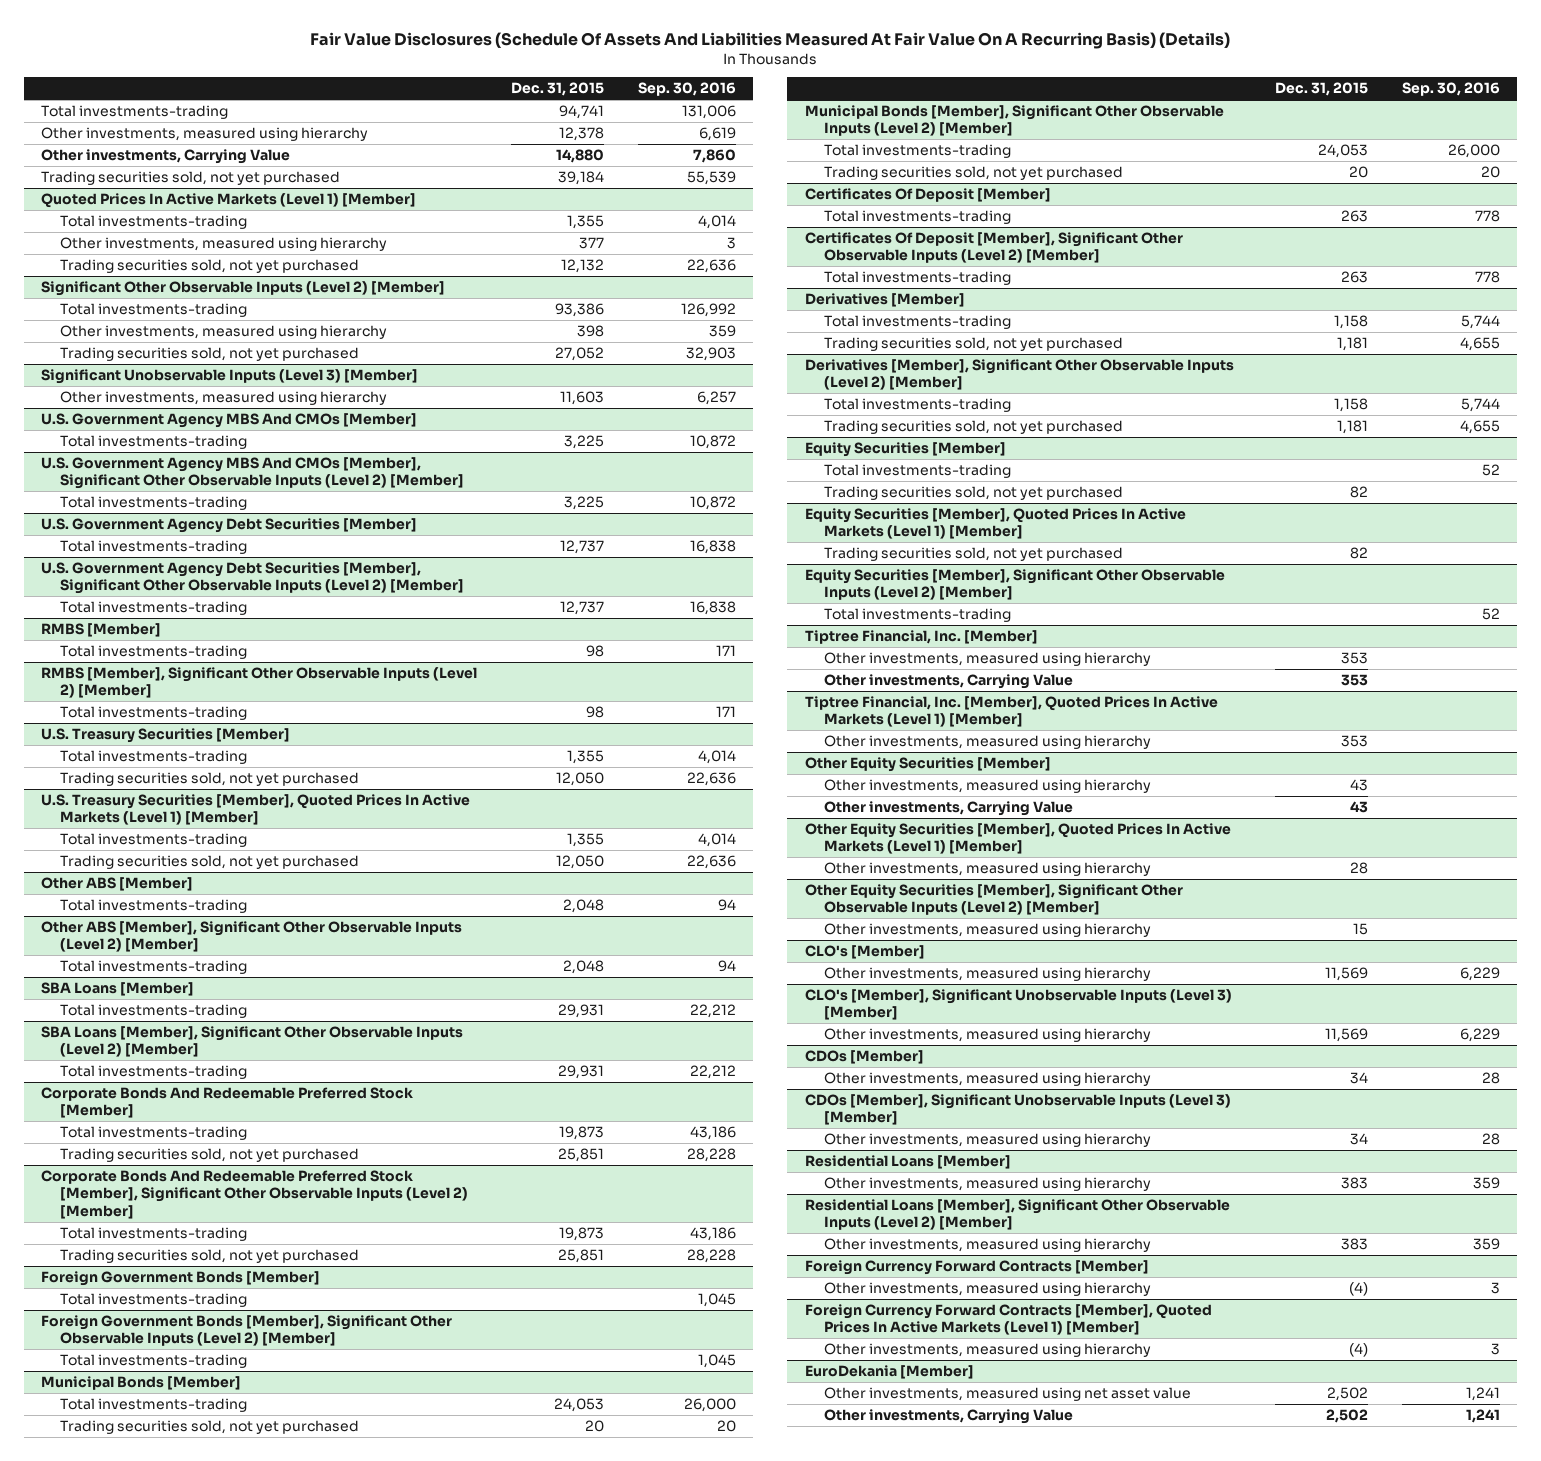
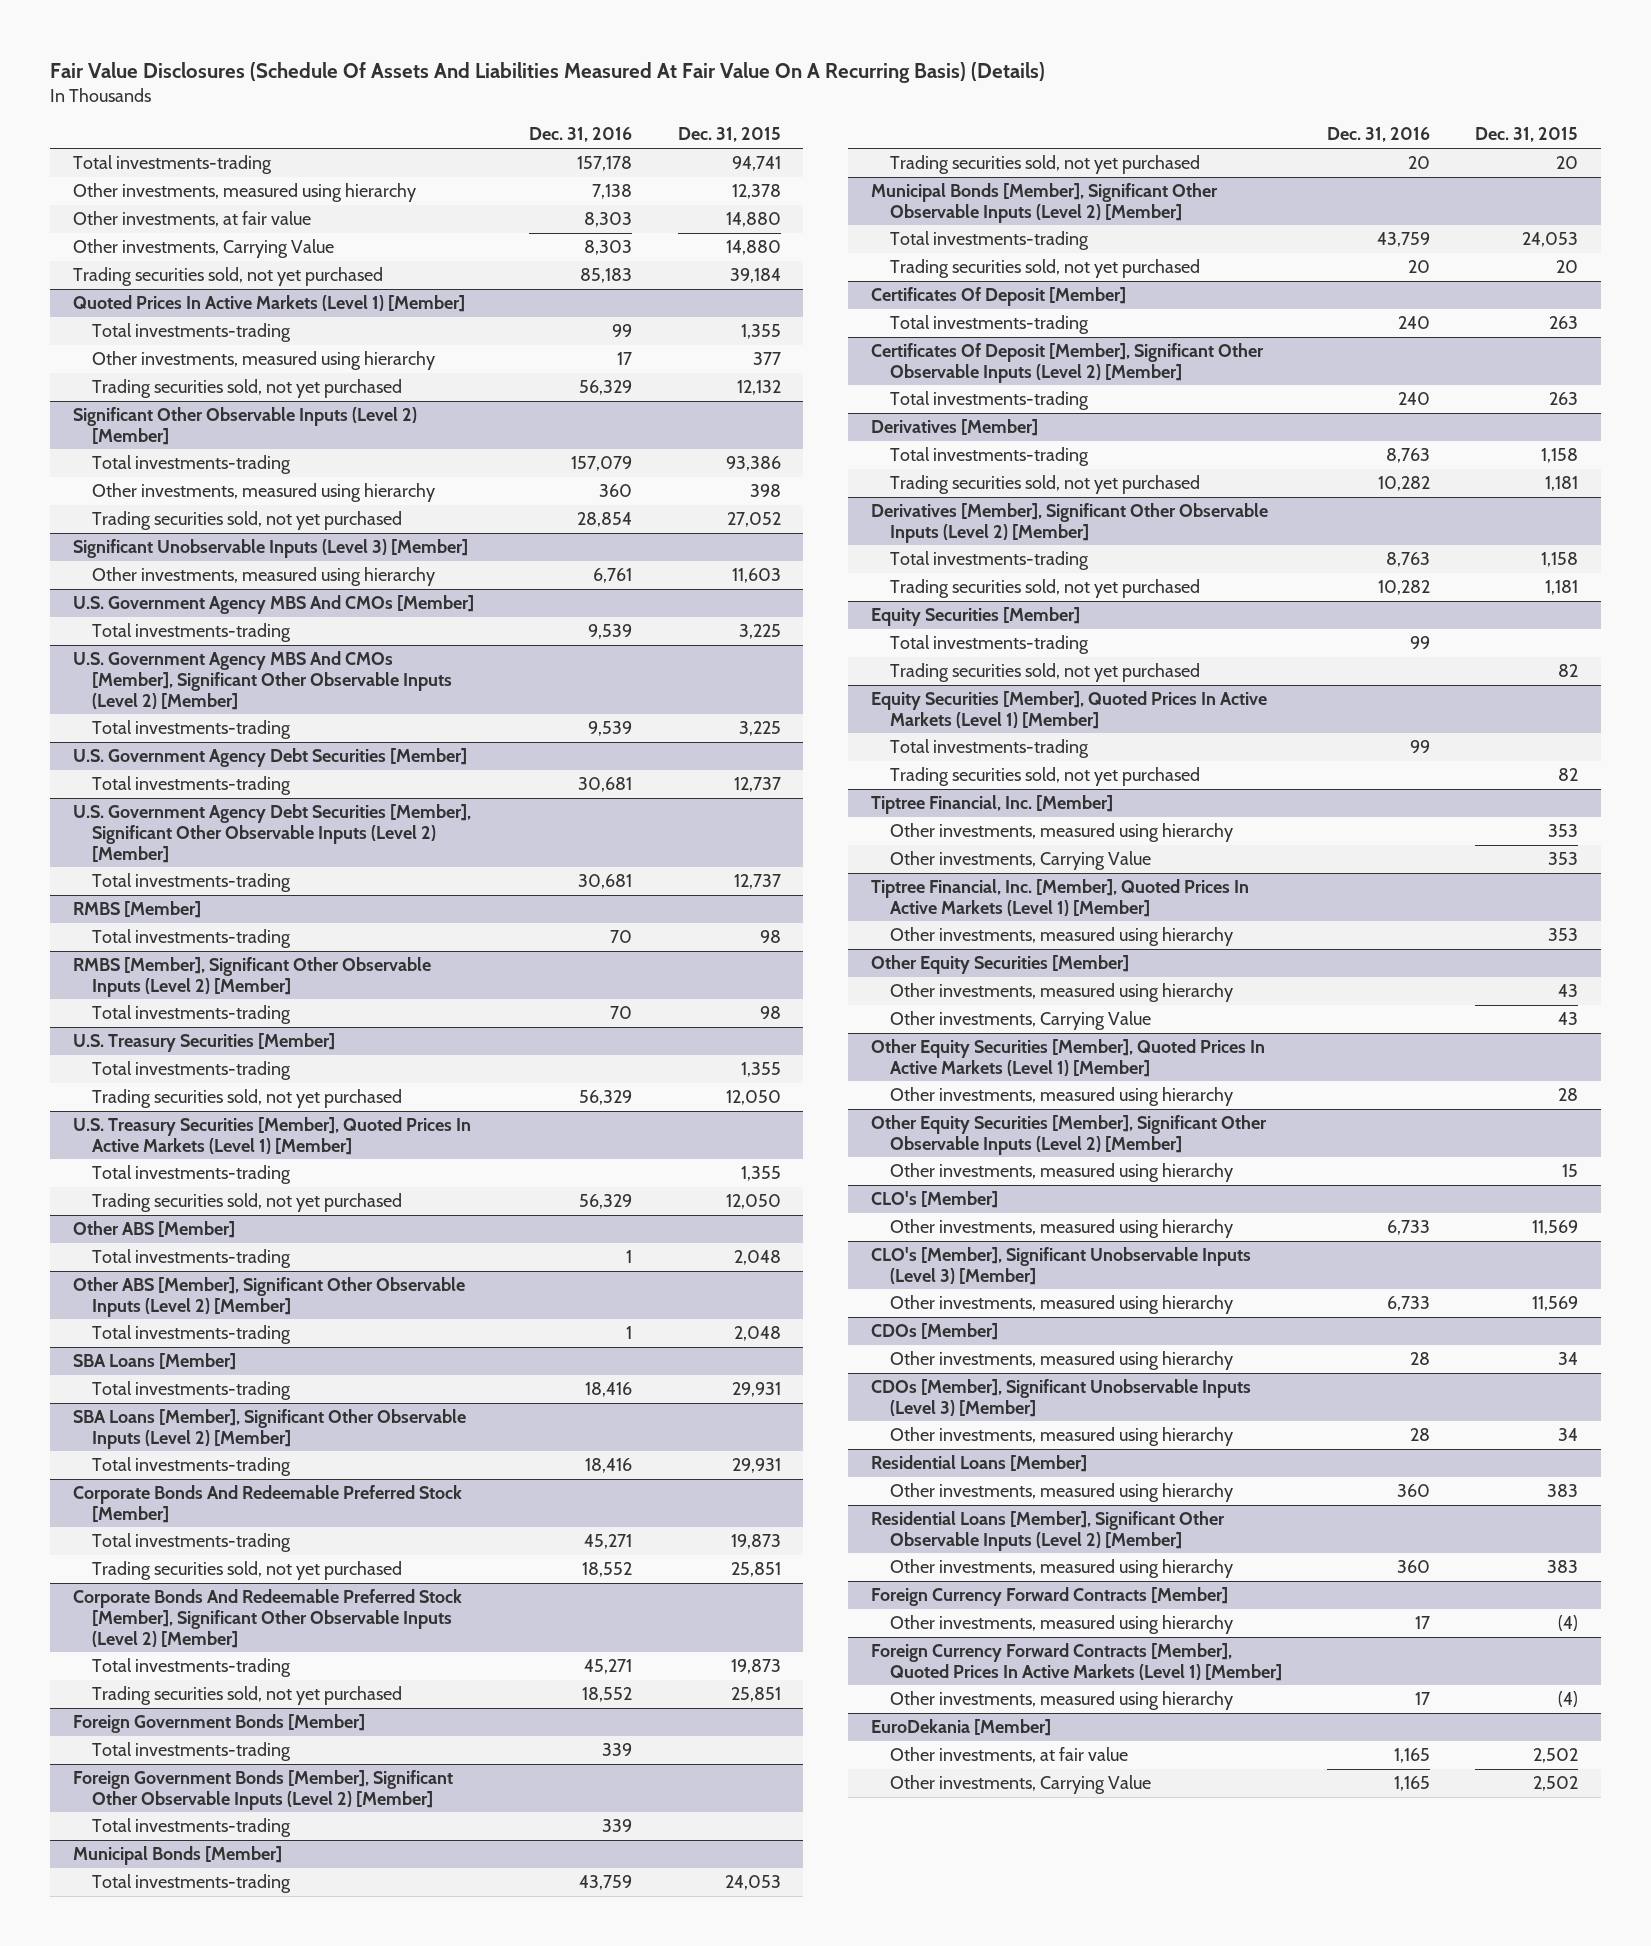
- | Dec. 31, 2015 | Sep. 30, 2016
+ | Dec. 31, 2016 | Dec. 31, 2015
+ Other investments, at fair value | 8,303 | 14,880
- Equity Securities [Member], Significant Other Observable Inputs (Level 2) [Member]
@ Equity Securities [Member], Quoted Prices In Active Markets (Level 1) [Member]
moved down: Trading securities sold, not yet purchased | | 82
@ EuroDekania [Member]
- Other investments, measured using net asset value | 2,502 | 1,241
+ Other investments, at fair value | 1,165 | 2,502

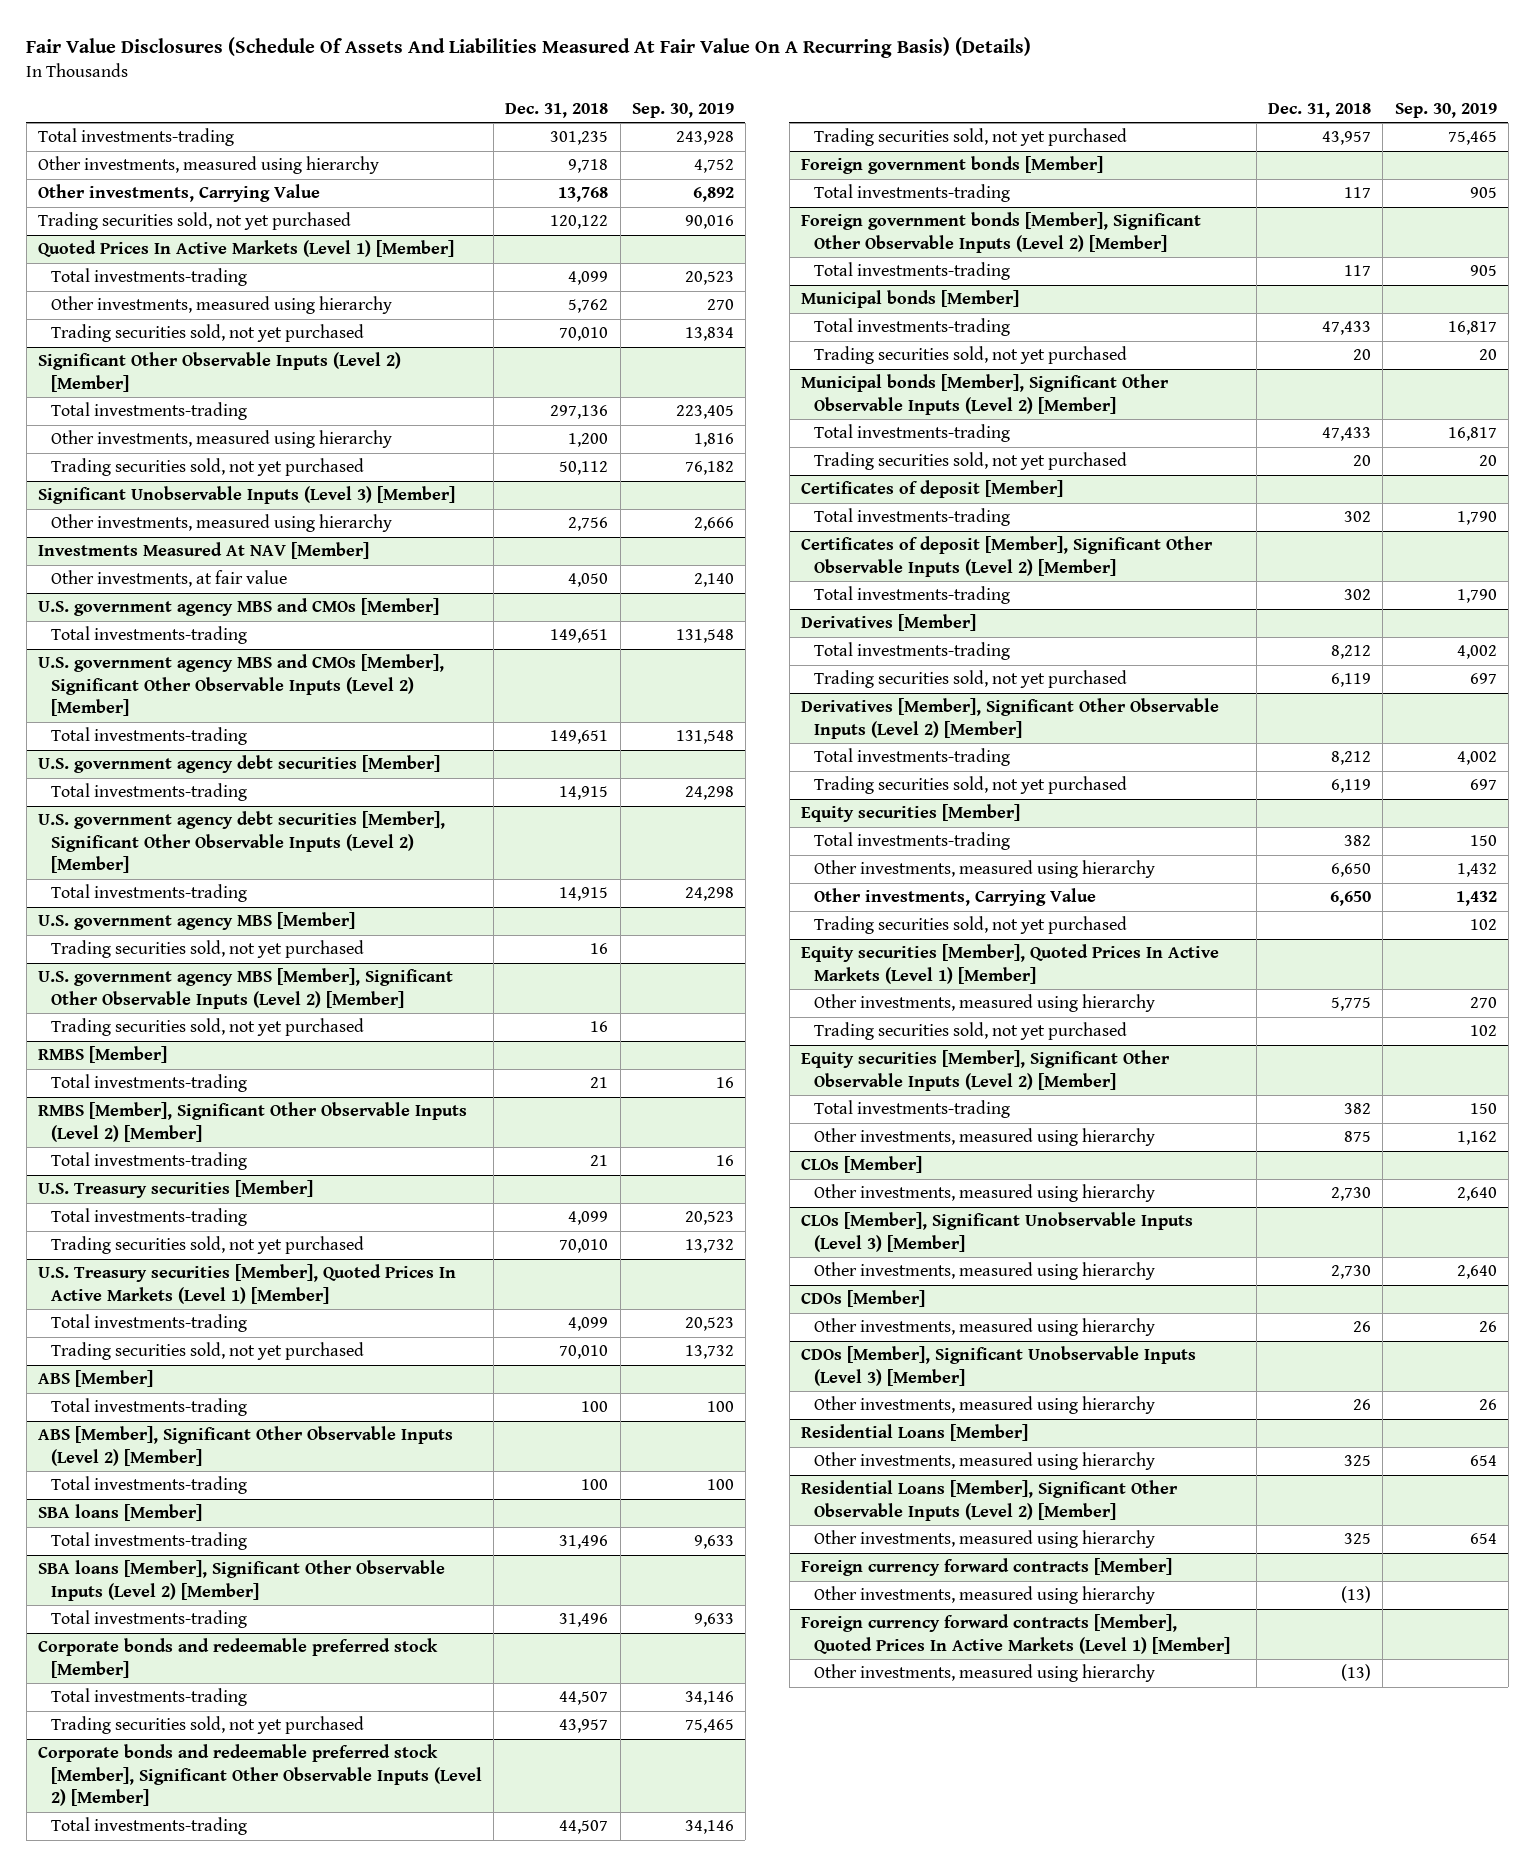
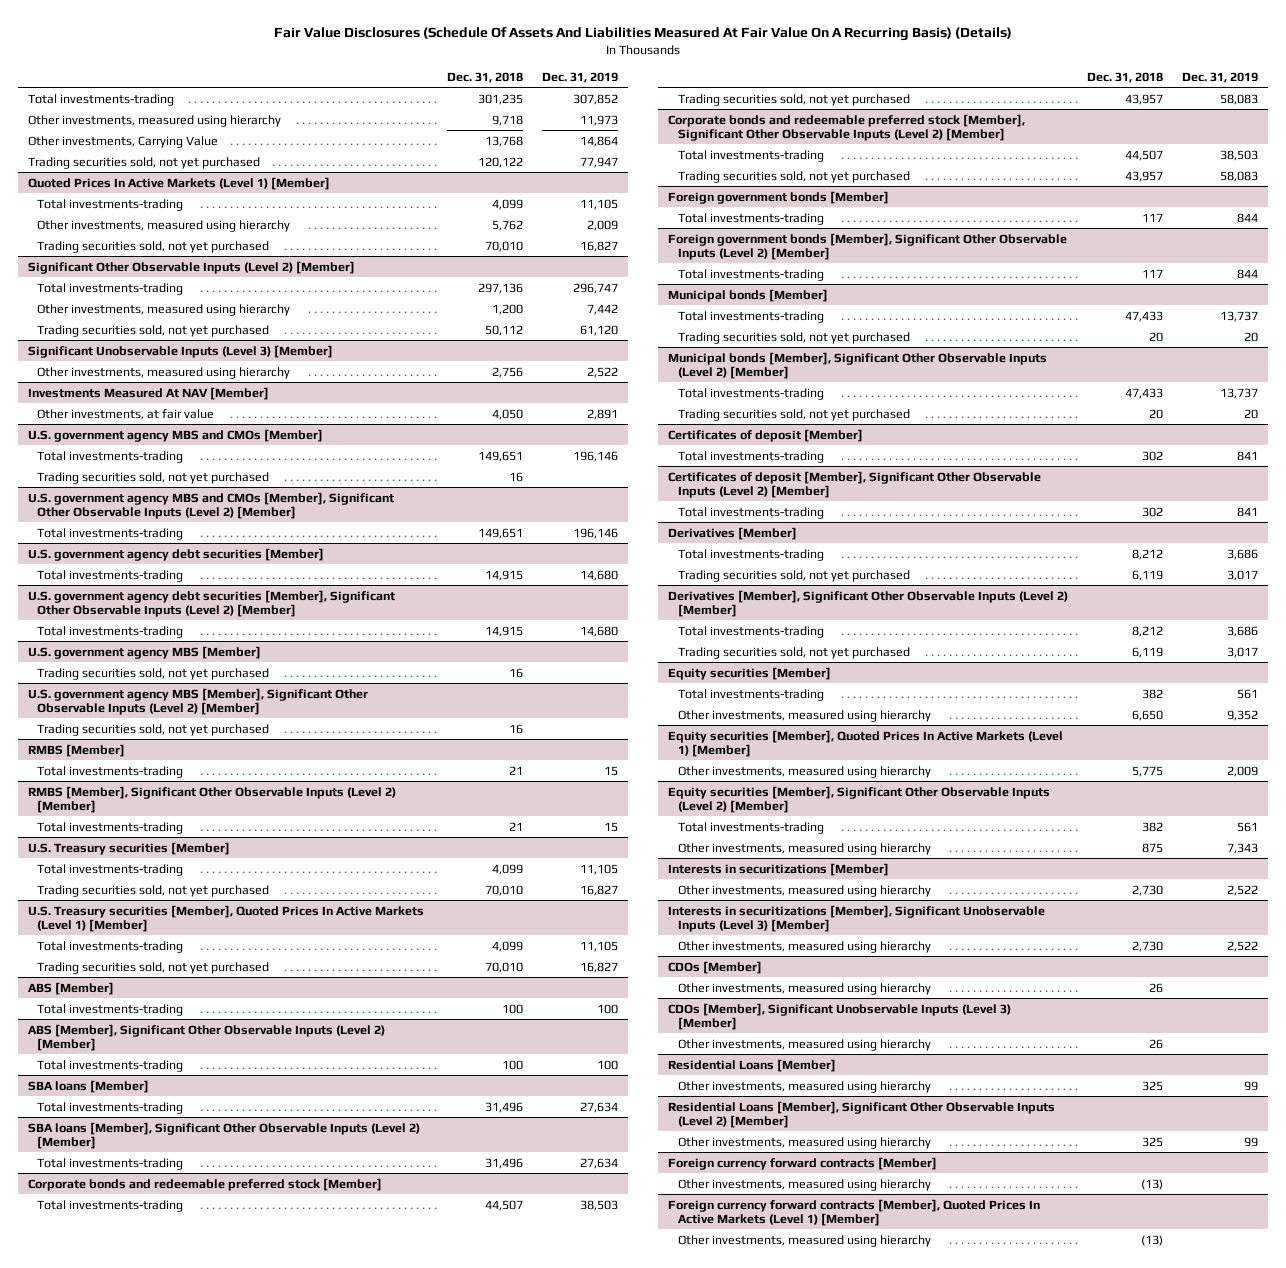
- | Dec. 31, 2018 | Sep. 30, 2019
+ | Dec. 31, 2018 | Dec. 31, 2019
@ U.S. government agency MBS and CMOs [Member]
+ Trading securities sold, not yet purchased | 16 |
@ Equity securities [Member]
- Other investments, Carrying Value | 6,650 | 1,432
- Trading securities sold, not yet purchased | | 102
@ Equity securities [Member], Quoted Prices In Active Markets (Level 1) [Member]
- Trading securities sold, not yet purchased | | 102
- CLOs [Member]
+ Interests in securitizations [Member]
- CLOs [Member], Significant Unobservable Inputs (Level 3) [Member]
+ Interests in securitizations [Member], Significant Unobservable Inputs (Level 3) [Member]

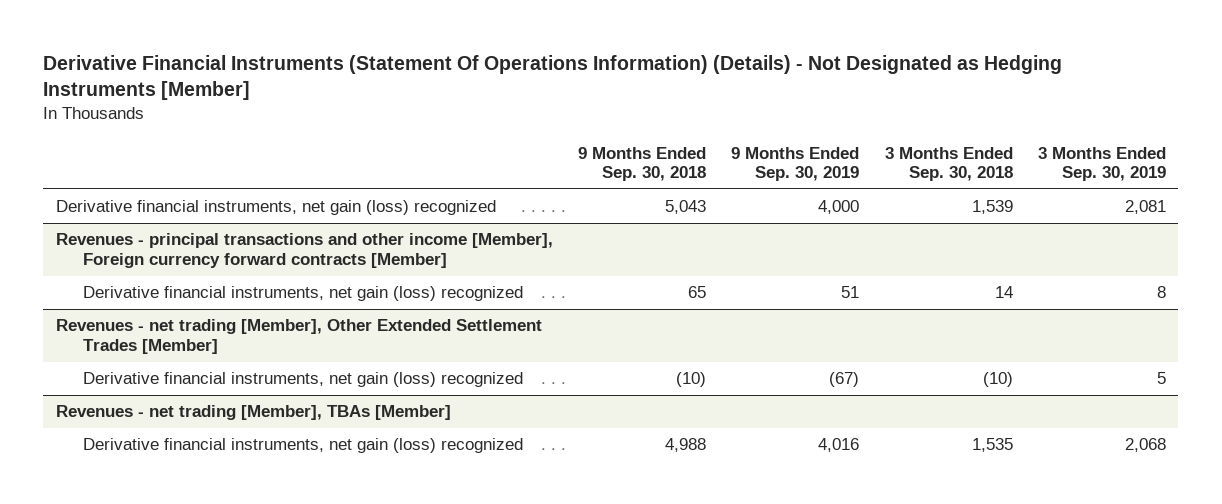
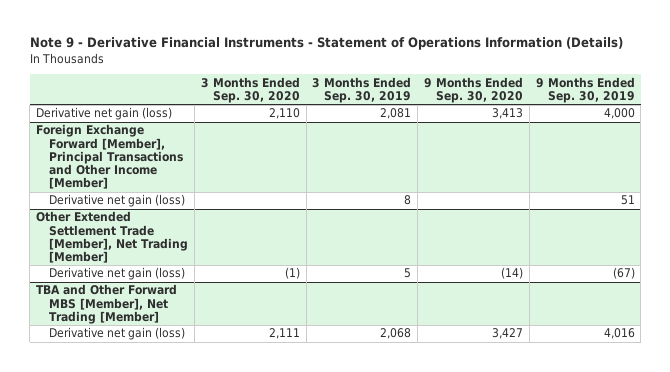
- Derivative Financial Instruments (Statement Of Operations Information) (Details) - Not Designated as Hedging Instruments [Member]
+ Note 9 - Derivative Financial Instruments - Statement of Operations Information (Details)
- | 9 Months Ended Sep. 30, 2018 | 9 Months Ended Sep. 30, 2019 | 3 Months Ended Sep. 30, 2018 | 3 Months Ended Sep. 30, 2019
+ | 3 Months Ended Sep. 30, 2020 | 3 Months Ended Sep. 30, 2019 | 9 Months Ended Sep. 30, 2020 | 9 Months Ended Sep. 30, 2019
- Derivative financial instruments, net gain (loss) recognized | 5,043 | 4,000 | 1,539 | 2,081
- Revenues - principal transactions and other income [Member], Foreign currency forward contracts [Member]
- Derivative financial instruments, net gain (loss) recognized | 65 | 51 | 14 | 8
- Revenues - net trading [Member], Other Extended Settlement Trades [Member]
- Derivative financial instruments, net gain (loss) recognized | (10) | (67) | (10) | 5
- Revenues - net trading [Member], TBAs [Member]
- Derivative financial instruments, net gain (loss) recognized | 4,988 | 4,016 | 1,535 | 2,068
+ Derivative net gain (loss) | 2,110 | 2,081 | 3,413 | 4,000
+ Foreign Exchange Forward [Member], Principal Transactions and Other Income [Member]
+ Derivative net gain (loss) | | 8 | | 51
+ Other Extended Settlement Trade [Member], Net Trading [Member]
+ Derivative net gain (loss) | (1) | 5 | (14) | (67)
+ TBA and Other Forward MBS [Member], Net Trading [Member]
+ Derivative net gain (loss) | 2,111 | 2,068 | 3,427 | 4,016

